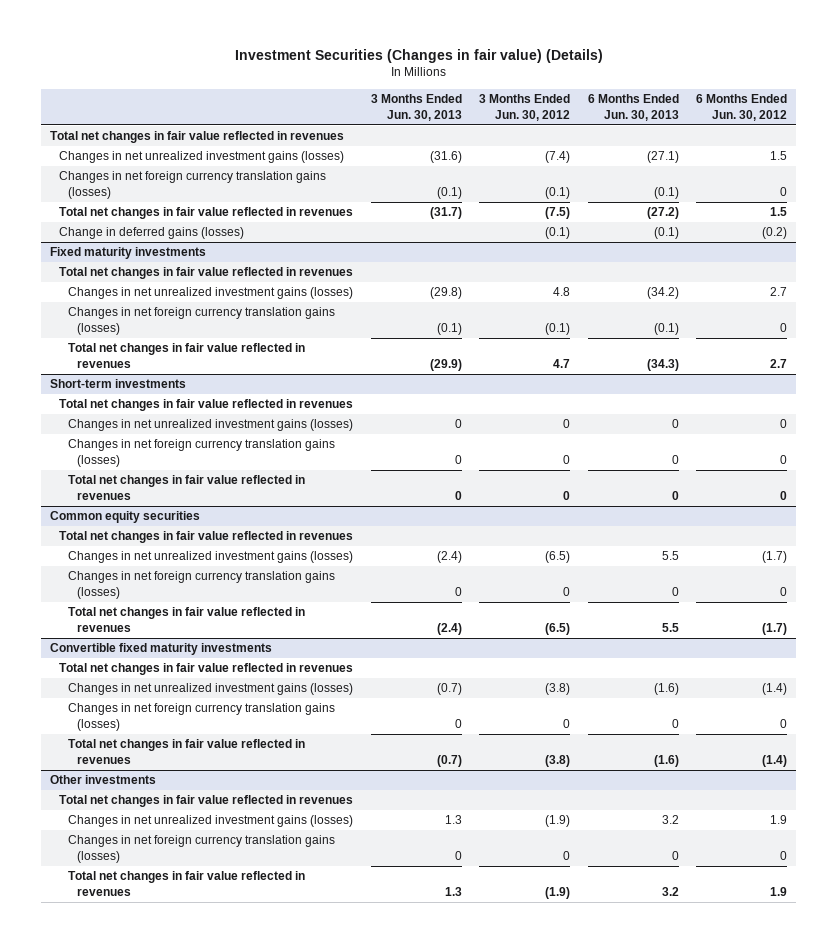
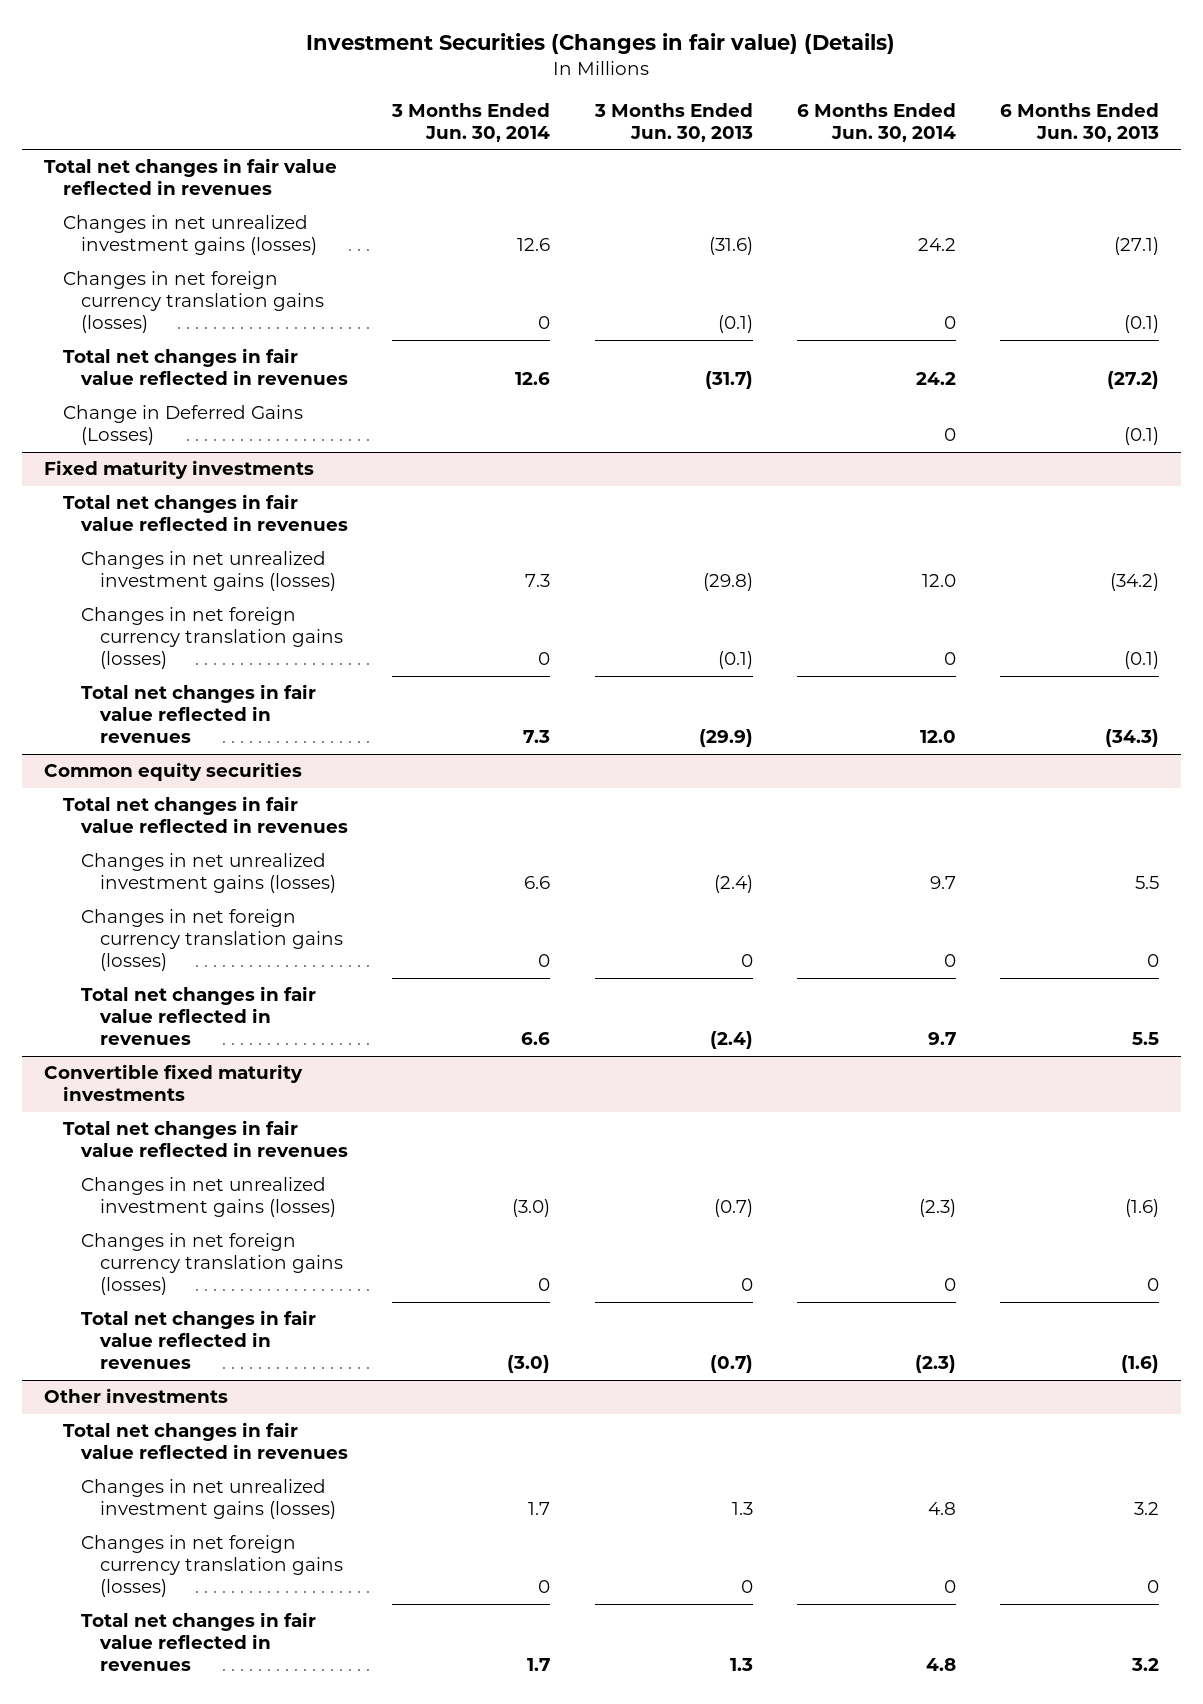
- | 3 Months Ended Jun. 30, 2013 | 3 Months Ended Jun. 30, 2012 | 6 Months Ended Jun. 30, 2013 | 6 Months Ended Jun. 30, 2012
+ | 3 Months Ended Jun. 30, 2014 | 3 Months Ended Jun. 30, 2013 | 6 Months Ended Jun. 30, 2014 | 6 Months Ended Jun. 30, 2013
- Change in deferred gains (losses) | | (0.1) | (0.1) | (0.2)
+ Change in Deferred Gains (Losses) | | | 0 | (0.1)
- Short-term investments
- Total net changes in fair value reflected in revenues
- Changes in net unrealized investment gains (losses) | 0 | 0 | 0 | 0
- Changes in net foreign currency translation gains (losses) | 0 | 0 | 0 | 0
- Total net changes in fair value reflected in revenues | 0 | 0 | 0 | 0

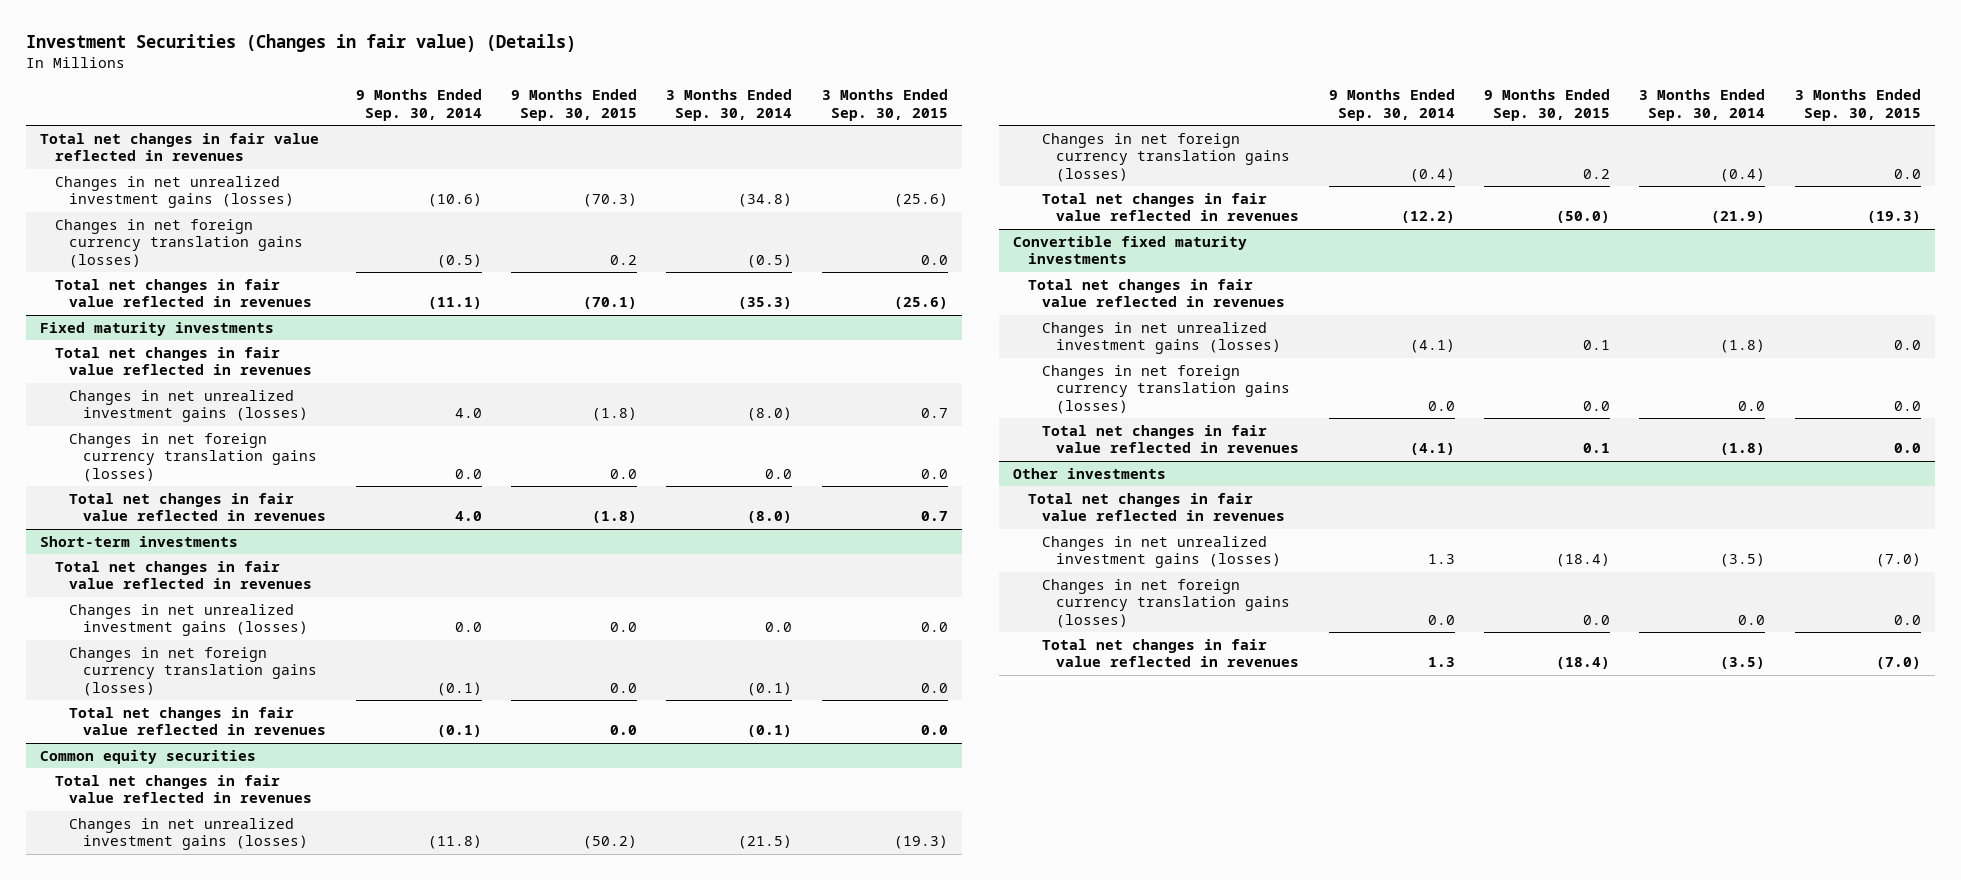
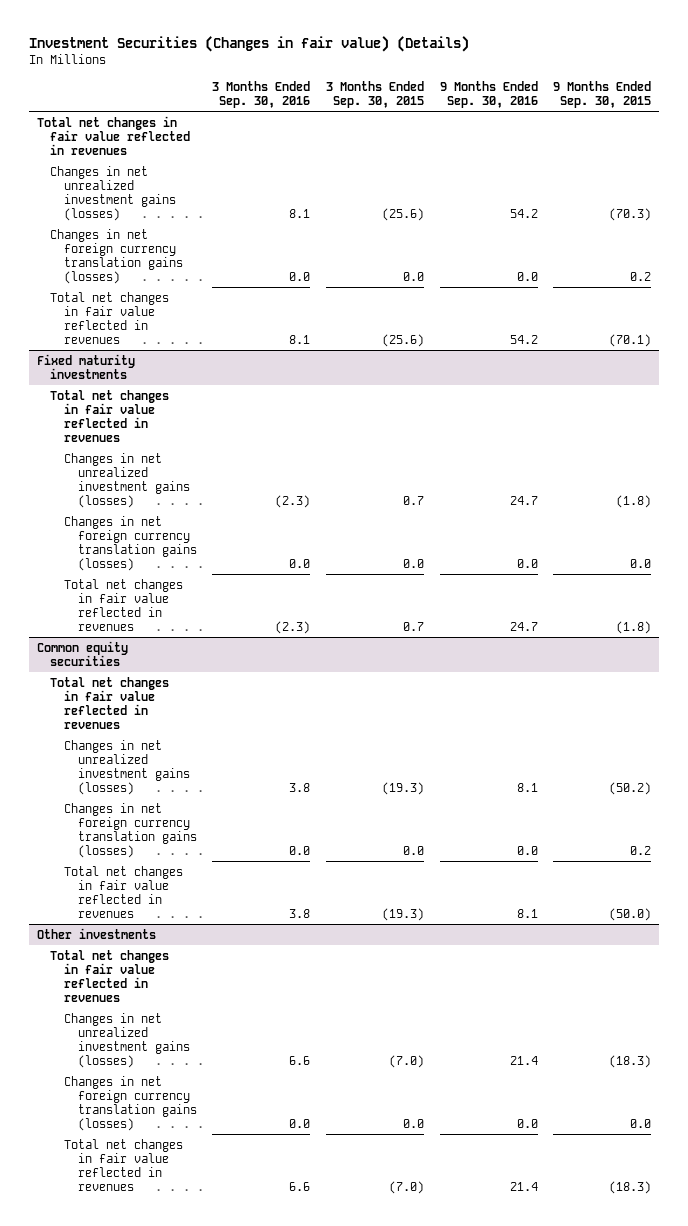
- | 9 Months Ended Sep. 30, 2014 | 9 Months Ended Sep. 30, 2015 | 3 Months Ended Sep. 30, 2014 | 3 Months Ended Sep. 30, 2015
+ | 3 Months Ended Sep. 30, 2016 | 3 Months Ended Sep. 30, 2015 | 9 Months Ended Sep. 30, 2016 | 9 Months Ended Sep. 30, 2015
- Short-term investments
- Total net changes in fair value reflected in revenues
- Changes in net unrealized investment gains (losses) | 0.0 | 0.0 | 0.0 | 0.0
- Changes in net foreign currency translation gains (losses) | (0.1) | 0.0 | (0.1) | 0.0
- Total net changes in fair value reflected in revenues | (0.1) | 0.0 | (0.1) | 0.0
- Convertible fixed maturity investments
- Total net changes in fair value reflected in revenues
- Changes in net unrealized investment gains (losses) | (4.1) | 0.1 | (1.8) | 0.0
- Changes in net foreign currency translation gains (losses) | 0.0 | 0.0 | 0.0 | 0.0
- Total net changes in fair value reflected in revenues | (4.1) | 0.1 | (1.8) | 0.0
@ Other investments
- Changes in net unrealized investment gains (losses) | 1.3 | (18.4) | (3.5) | (7.0)
+ Changes in net unrealized investment gains (losses) | 6.6 | (7.0) | 21.4 | (18.3)
- Total net changes in fair value reflected in revenues | 1.3 | (18.4) | (3.5) | (7.0)
+ Total net changes in fair value reflected in revenues | 6.6 | (7.0) | 21.4 | (18.3)

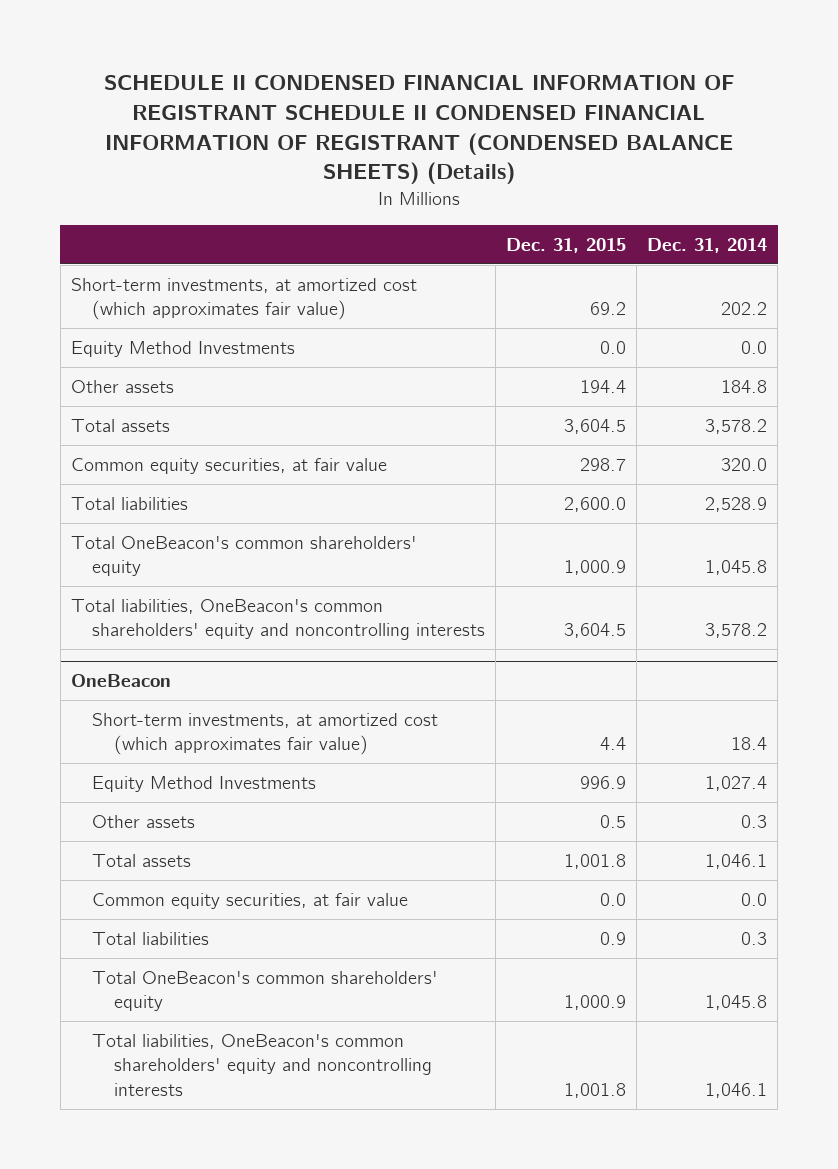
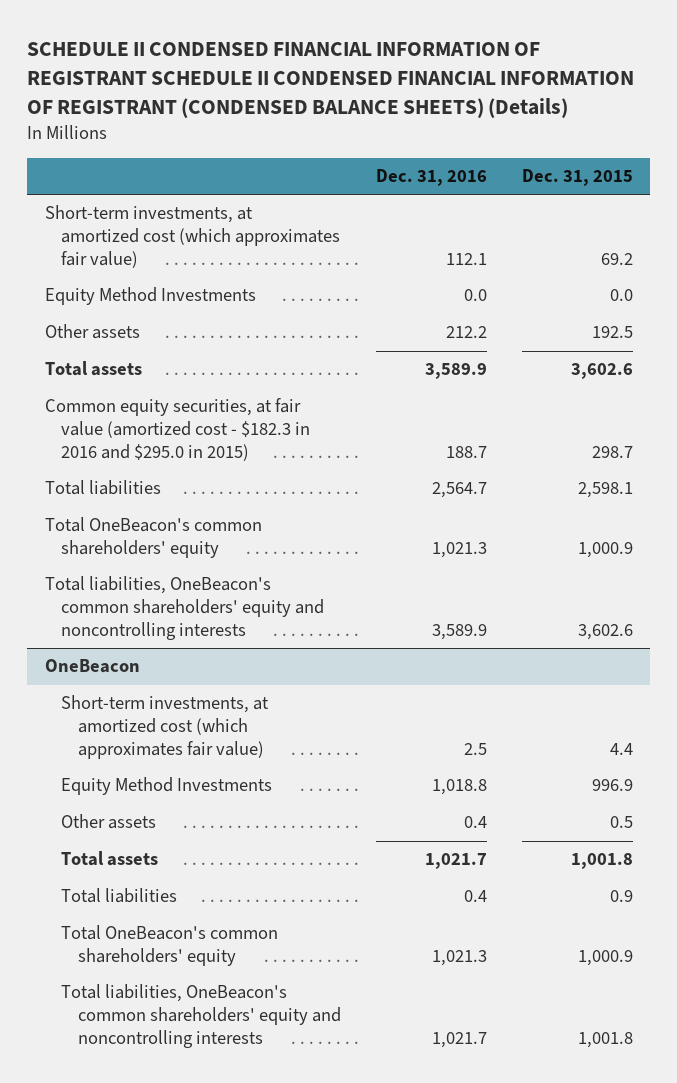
- | Dec. 31, 2015 | Dec. 31, 2014
+ | Dec. 31, 2016 | Dec. 31, 2015
- Other assets | 194.4 | 184.8
- Total assets | 3,604.5 | 3,578.2
- Common equity securities, at fair value | 298.7 | 320.0
- Total liabilities | 2,600.0 | 2,528.9
+ Other assets | 212.2 | 192.5
+ Total assets | 3,589.9 | 3,602.6
+ Common equity securities, at fair value (amortized cost - $182.3 in 2016 and $295.0 in 2015) | 188.7 | 298.7
+ Total liabilities | 2,564.7 | 2,598.1
- Total liabilities, OneBeacon's common shareholders' equity and noncontrolling interests | 3,604.5 | 3,578.2
+ Total liabilities, OneBeacon's common shareholders' equity and noncontrolling interests | 3,589.9 | 3,602.6
@ OneBeacon
- Common equity securities, at fair value | 0.0 | 0.0

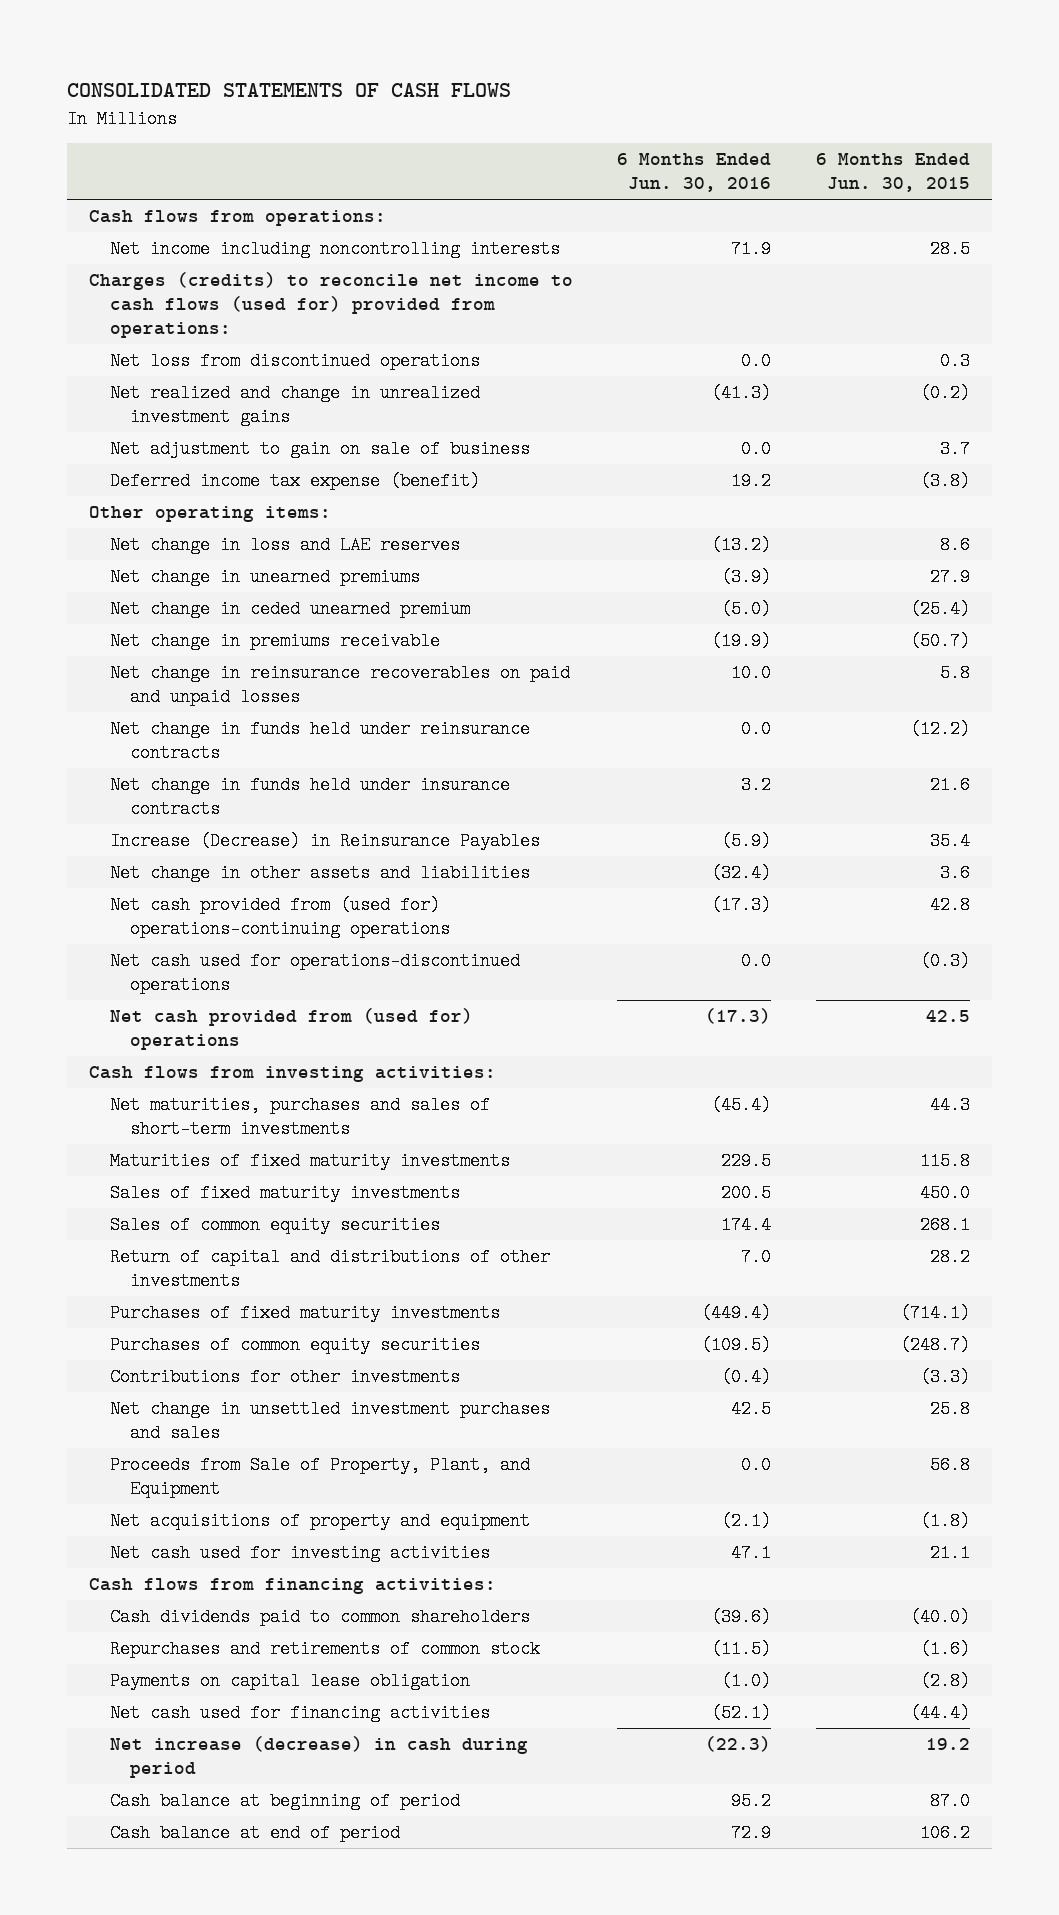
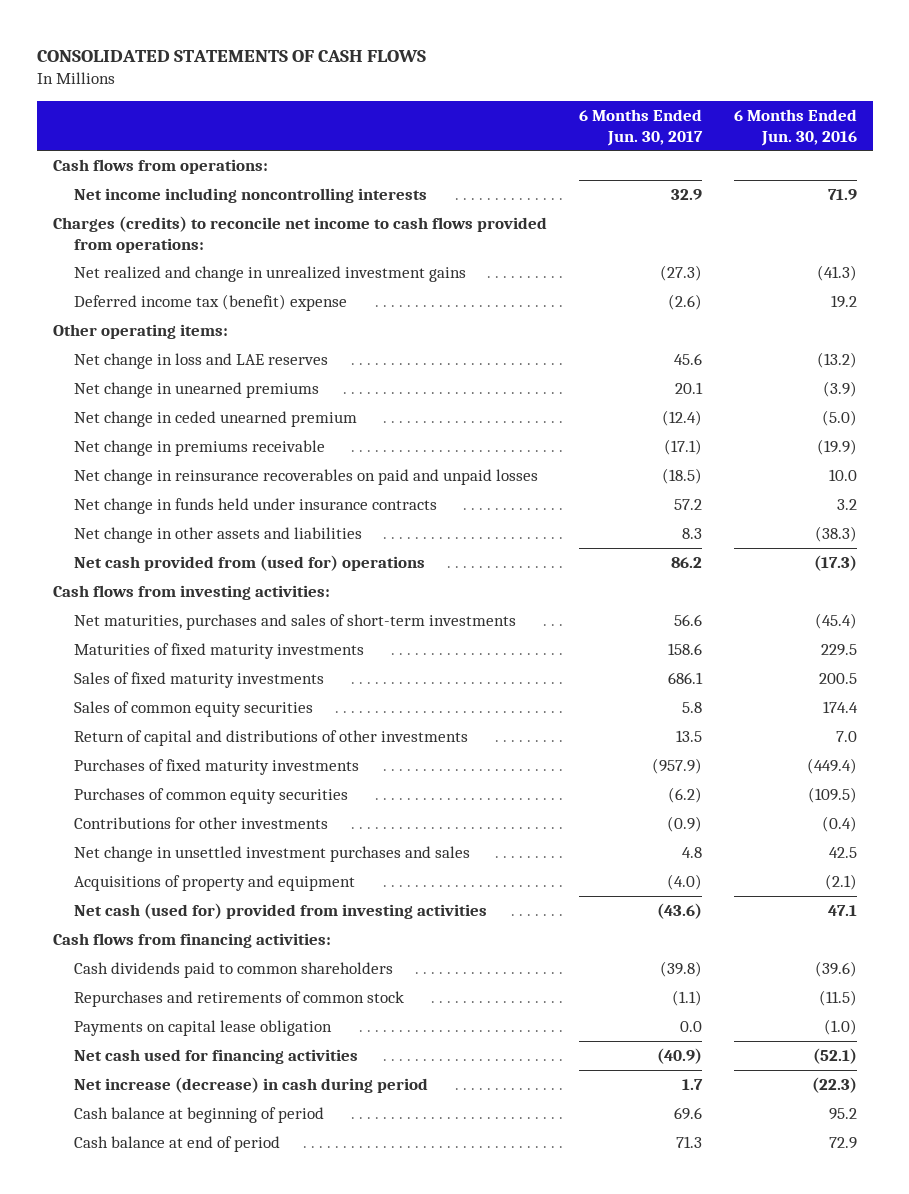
- | 6 Months Ended Jun. 30, 2016 | 6 Months Ended Jun. 30, 2015
+ | 6 Months Ended Jun. 30, 2017 | 6 Months Ended Jun. 30, 2016
- Charges (credits) to reconcile net income to cash flows (used for) provided from operations:
- Net loss from discontinued operations | 0.0 | 0.3
+ Charges (credits) to reconcile net income to cash flows provided from operations:
- Net adjustment to gain on sale of business | 0.0 | 3.7
- Deferred income tax expense (benefit) | 19.2 | (3.8)
+ Deferred income tax (benefit) expense | (2.6) | 19.2
- Net change in funds held under reinsurance contracts | 0.0 | (12.2)
- Increase (Decrease) in Reinsurance Payables | (5.9) | 35.4
- Net change in other assets and liabilities | (32.4) | 3.6
- Net cash provided from (used for) operations-continuing operations | (17.3) | 42.8
- Net cash used for operations-discontinued operations | 0.0 | (0.3)
+ Net change in other assets and liabilities | 8.3 | (38.3)
- Proceeds from Sale of Property, Plant, and Equipment | 0.0 | 56.8
- Net acquisitions of property and equipment | (2.1) | (1.8)
- Net cash used for investing activities | 47.1 | 21.1
+ Acquisitions of property and equipment | (4.0) | (2.1)
+ Net cash (used for) provided from investing activities | (43.6) | 47.1

